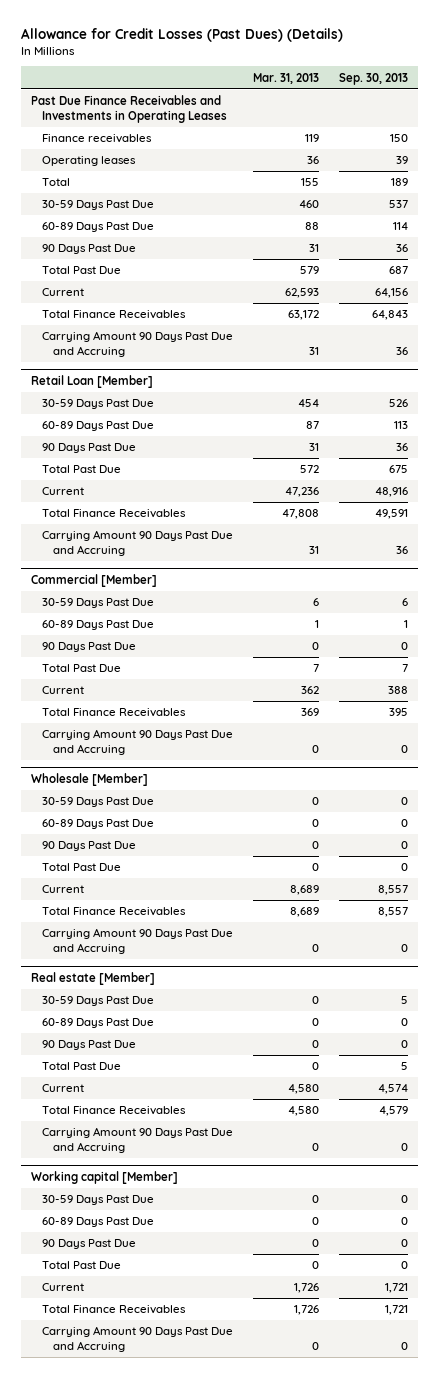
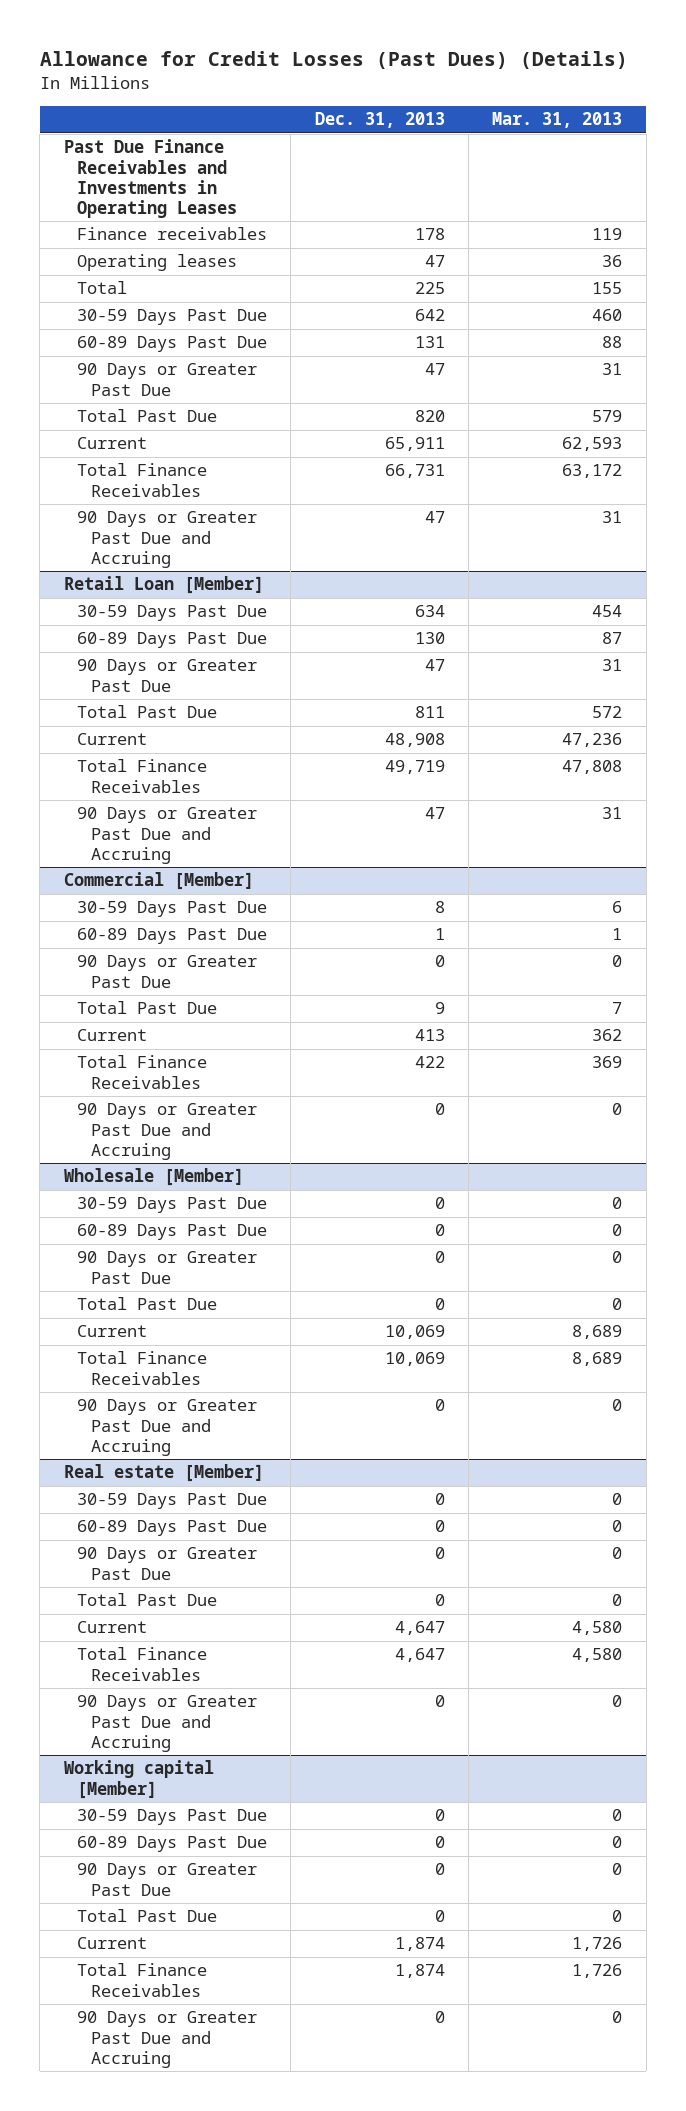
- | Mar. 31, 2013 | Sep. 30, 2013
+ | Dec. 31, 2013 | Mar. 31, 2013
- 90 Days Past Due | 31 | 36
+ 90 Days or Greater Past Due | 47 | 31
- Carrying Amount 90 Days Past Due and Accruing | 31 | 36
+ 90 Days or Greater Past Due and Accruing | 47 | 31
@ Retail Loan [Member]
- 90 Days Past Due | 31 | 36
+ 90 Days or Greater Past Due | 47 | 31
- Carrying Amount 90 Days Past Due and Accruing | 31 | 36
+ 90 Days or Greater Past Due and Accruing | 47 | 31
@ Commercial [Member]
- 90 Days Past Due | 0 | 0
+ 90 Days or Greater Past Due | 0 | 0
- Carrying Amount 90 Days Past Due and Accruing | 0 | 0
+ 90 Days or Greater Past Due and Accruing | 0 | 0
@ Wholesale [Member]
- 90 Days Past Due | 0 | 0
+ 90 Days or Greater Past Due | 0 | 0
- Carrying Amount 90 Days Past Due and Accruing | 0 | 0
+ 90 Days or Greater Past Due and Accruing | 0 | 0
@ Real estate [Member]
- 90 Days Past Due | 0 | 0
+ 90 Days or Greater Past Due | 0 | 0
- Carrying Amount 90 Days Past Due and Accruing | 0 | 0
+ 90 Days or Greater Past Due and Accruing | 0 | 0
@ Working capital [Member]
- 90 Days Past Due | 0 | 0
+ 90 Days or Greater Past Due | 0 | 0
- Carrying Amount 90 Days Past Due and Accruing | 0 | 0
+ 90 Days or Greater Past Due and Accruing | 0 | 0

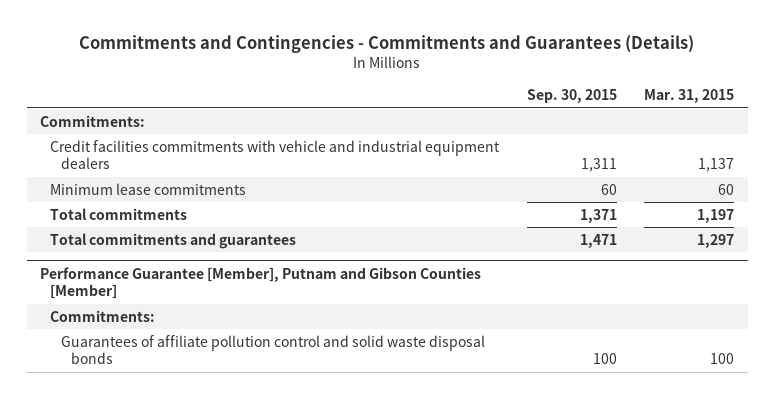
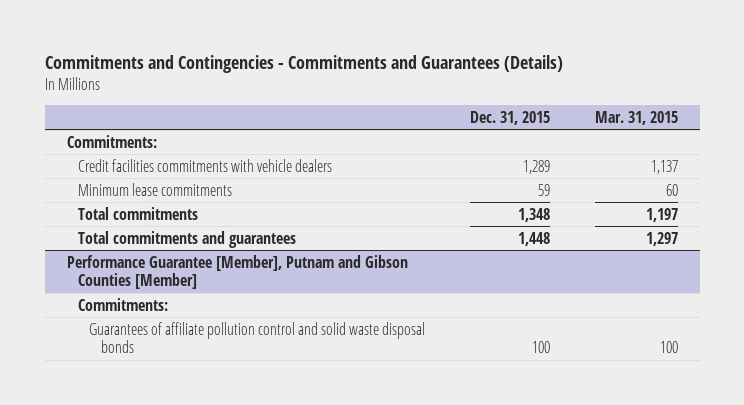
- | Sep. 30, 2015 | Mar. 31, 2015
+ | Dec. 31, 2015 | Mar. 31, 2015
- Credit facilities commitments with vehicle and industrial equipment dealers | 1,311 | 1,137
+ Credit facilities commitments with vehicle dealers | 1,289 | 1,137

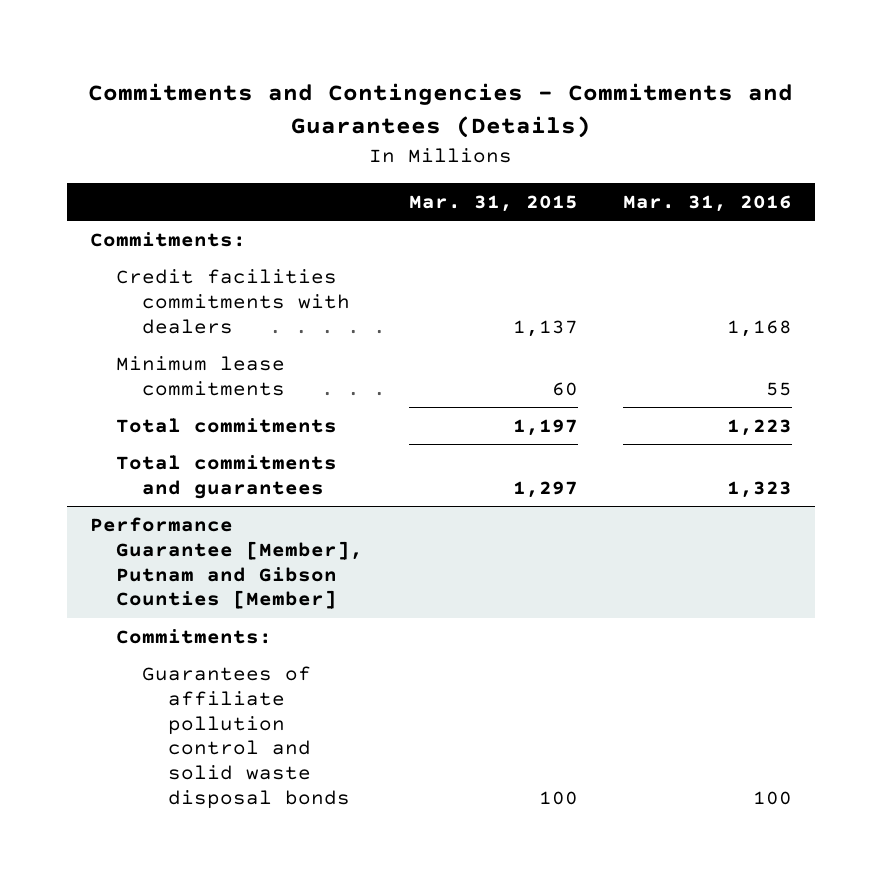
- | Dec. 31, 2015 | Mar. 31, 2015
+ | Mar. 31, 2015 | Mar. 31, 2016
- Credit facilities commitments with vehicle dealers | 1,289 | 1,137
+ Credit facilities commitments with dealers | 1,137 | 1,168

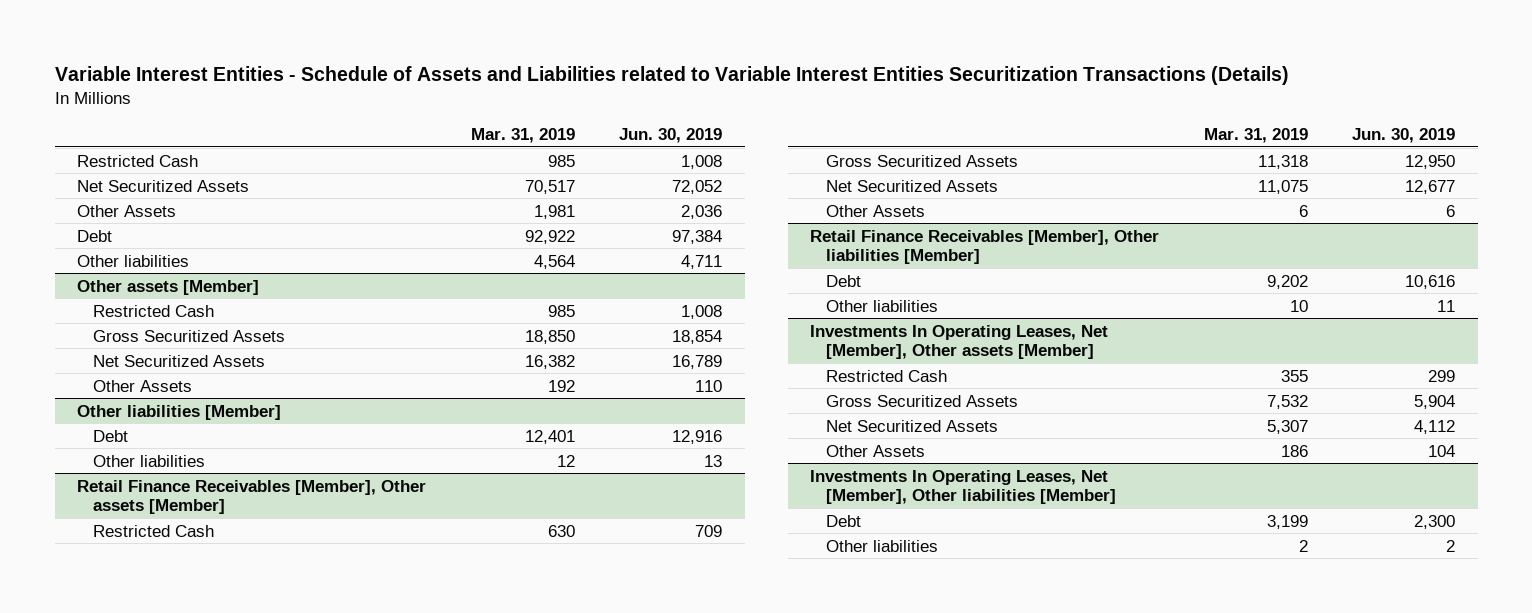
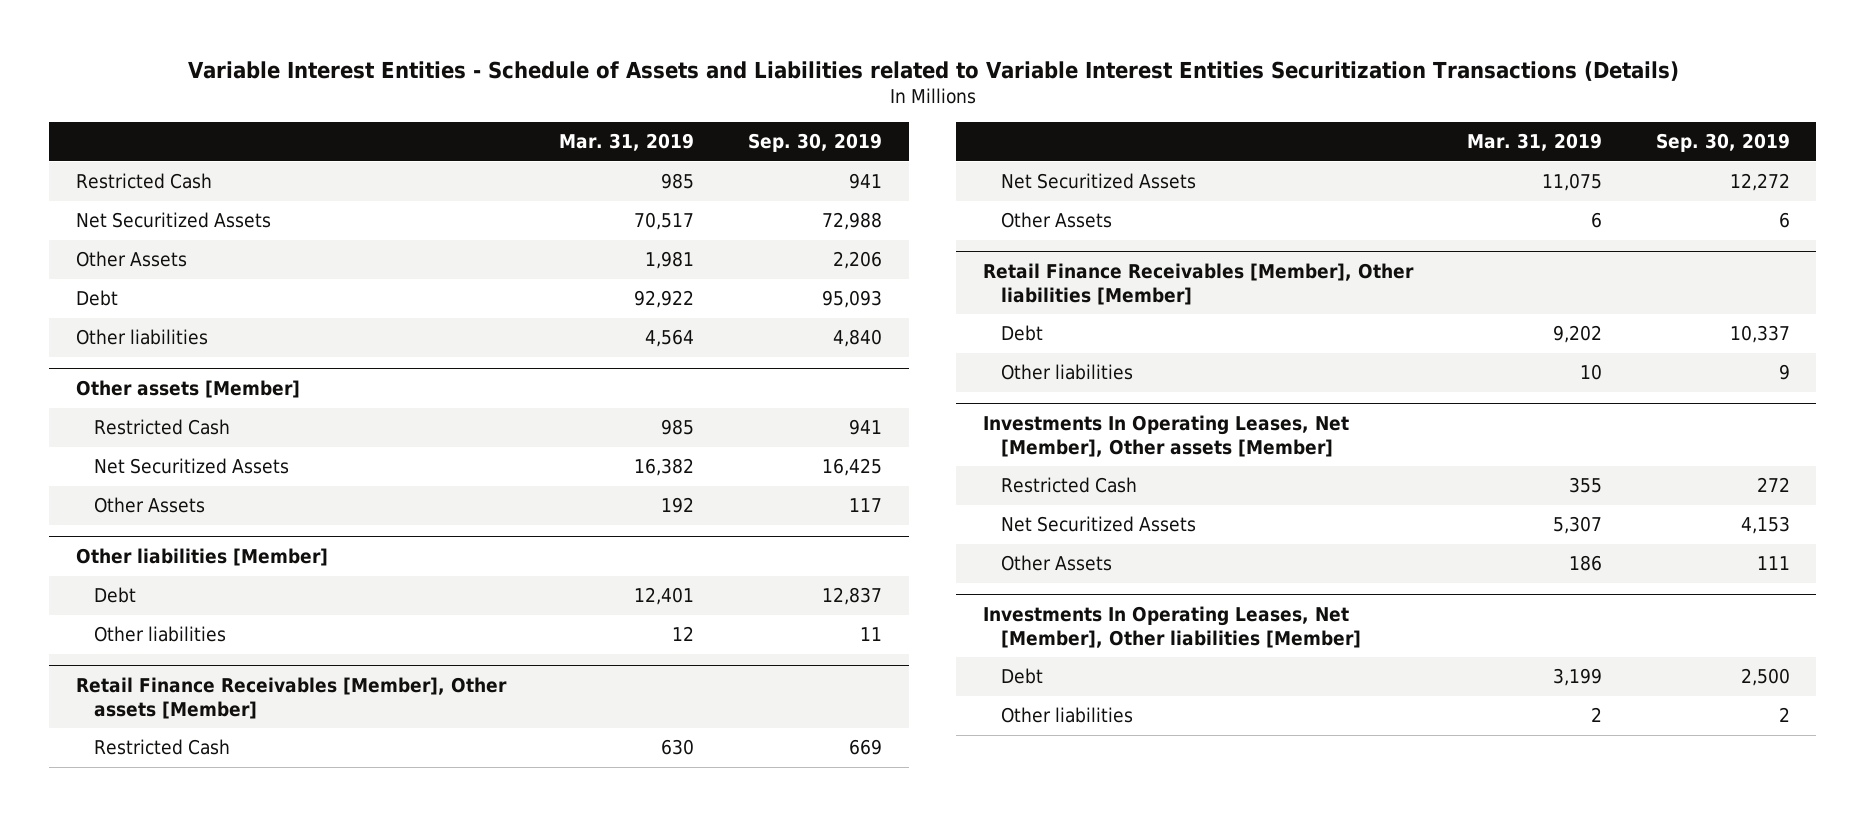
- | Mar. 31, 2019 | Jun. 30, 2019
+ | Mar. 31, 2019 | Sep. 30, 2019
@ Other assets [Member]
- Gross Securitized Assets | 18,850 | 18,854
@ Retail Finance Receivables [Member], Other assets [Member]
- Gross Securitized Assets | 11,318 | 12,950
@ Investments In Operating Leases, Net [Member], Other assets [Member]
- Gross Securitized Assets | 7,532 | 5,904

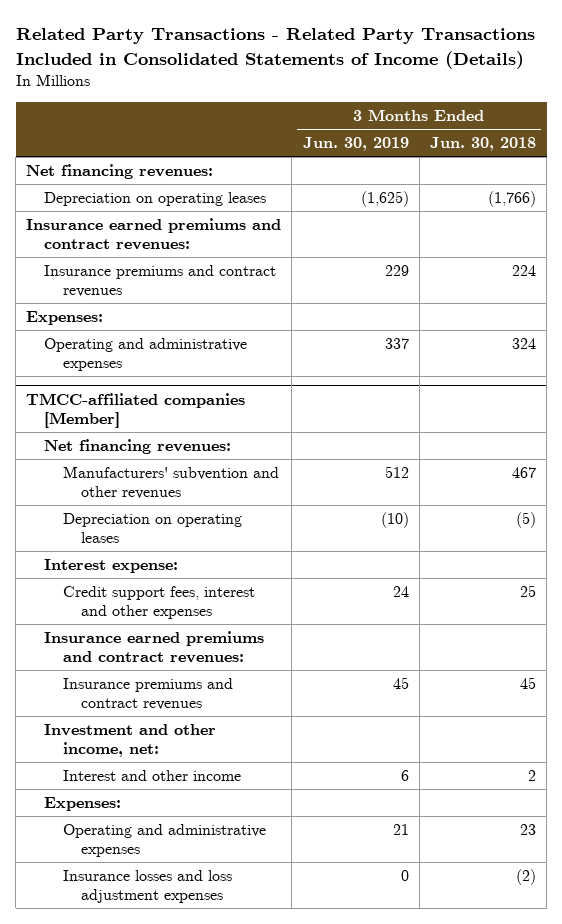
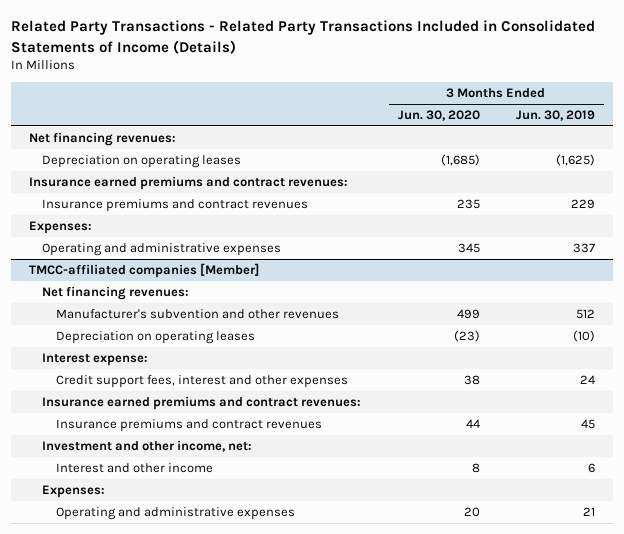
- | 3 Months Ended Jun. 30, 2019 | 3 Months Ended Jun. 30, 2018
+ | 3 Months Ended Jun. 30, 2020 | 3 Months Ended Jun. 30, 2019
@ TMCC-affiliated companies [Member]
- Manufacturers' subvention and other revenues | 512 | 467
+ Manufacturer's subvention and other revenues | 499 | 512
- Insurance losses and loss adjustment expenses | 0 | (2)

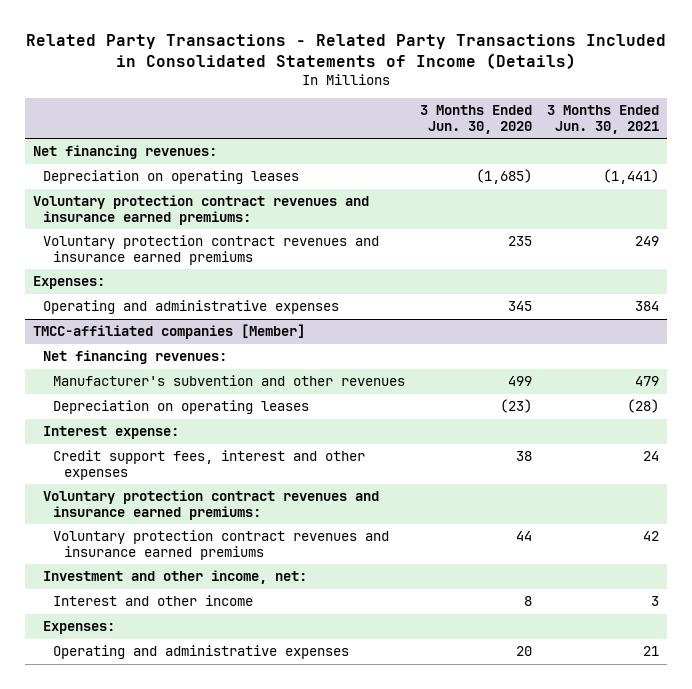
- | 3 Months Ended Jun. 30, 2020 | 3 Months Ended Jun. 30, 2019
+ | 3 Months Ended Jun. 30, 2020 | 3 Months Ended Jun. 30, 2021
- Insurance earned premiums and contract revenues:
- Insurance premiums and contract revenues | 235 | 229
+ Voluntary protection contract revenues and insurance earned premiums:
+ Voluntary protection contract revenues and insurance earned premiums | 235 | 249
@ TMCC-affiliated companies [Member]
- Insurance earned premiums and contract revenues:
- Insurance premiums and contract revenues | 44 | 45
+ Voluntary protection contract revenues and insurance earned premiums:
+ Voluntary protection contract revenues and insurance earned premiums | 44 | 42

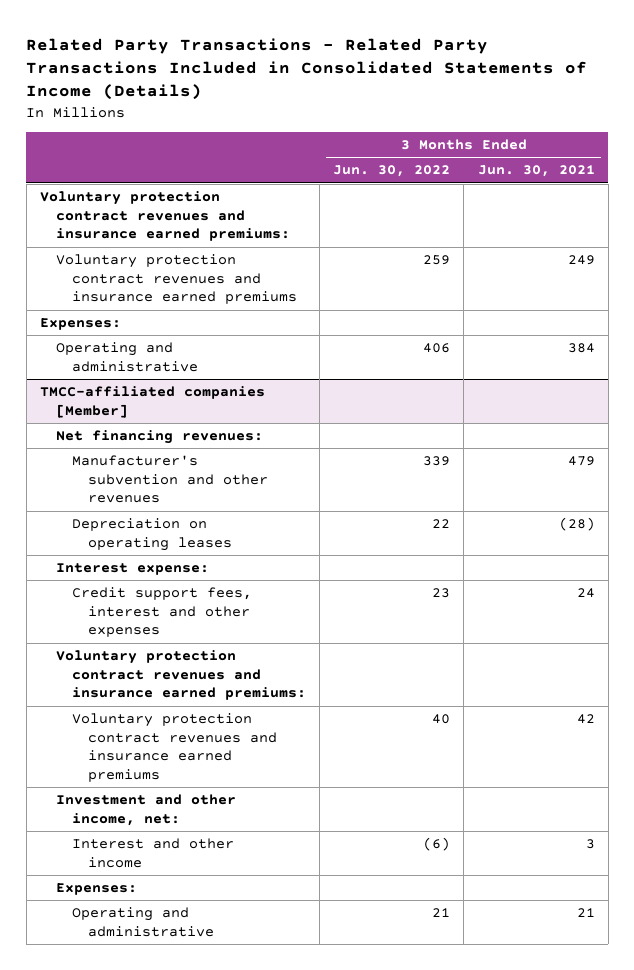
- | 3 Months Ended Jun. 30, 2020 | 3 Months Ended Jun. 30, 2021
+ | 3 Months Ended Jun. 30, 2022 | 3 Months Ended Jun. 30, 2021
- Net financing revenues:
- Depreciation on operating leases | (1,685) | (1,441)
- Operating and administrative expenses | 345 | 384
+ Operating and administrative | 406 | 384
@ TMCC-affiliated companies [Member]
- Operating and administrative expenses | 20 | 21
+ Operating and administrative | 21 | 21

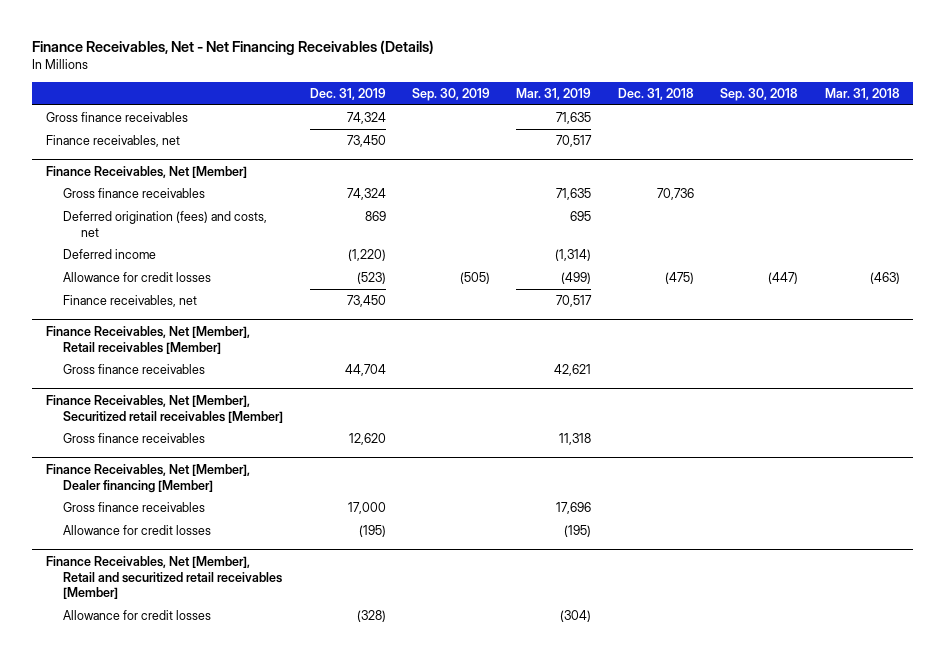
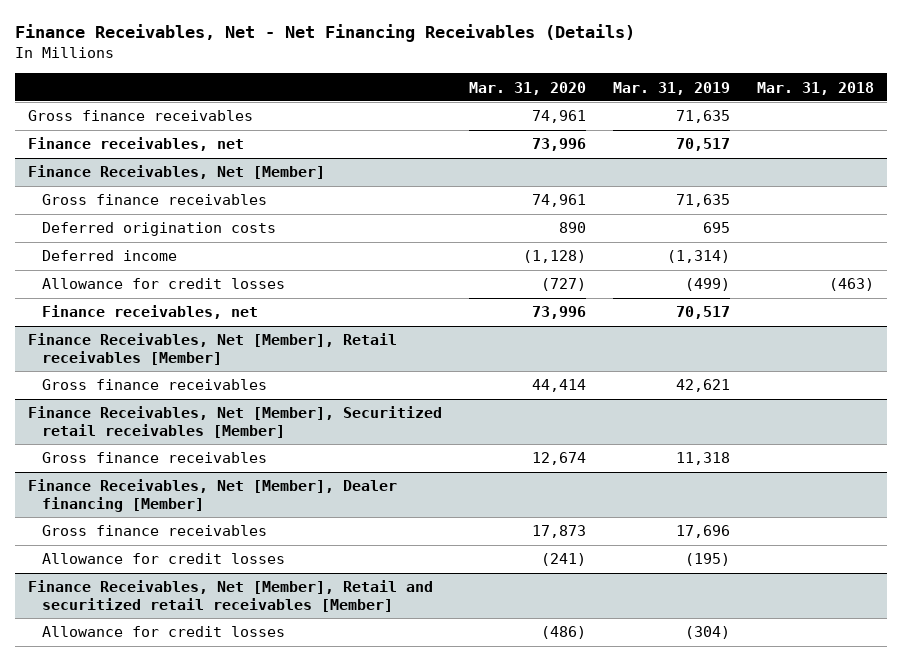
- | Dec. 31, 2019 | Sep. 30, 2019 | Mar. 31, 2019 | Dec. 31, 2018 | Sep. 30, 2018 | Mar. 31, 2018
+ | Mar. 31, 2020 | Mar. 31, 2019 | Mar. 31, 2018
@ Finance Receivables, Net [Member]
- Deferred origination (fees) and costs, net | 869 | | 695 | | |
+ Deferred origination costs | 890 | 695 |

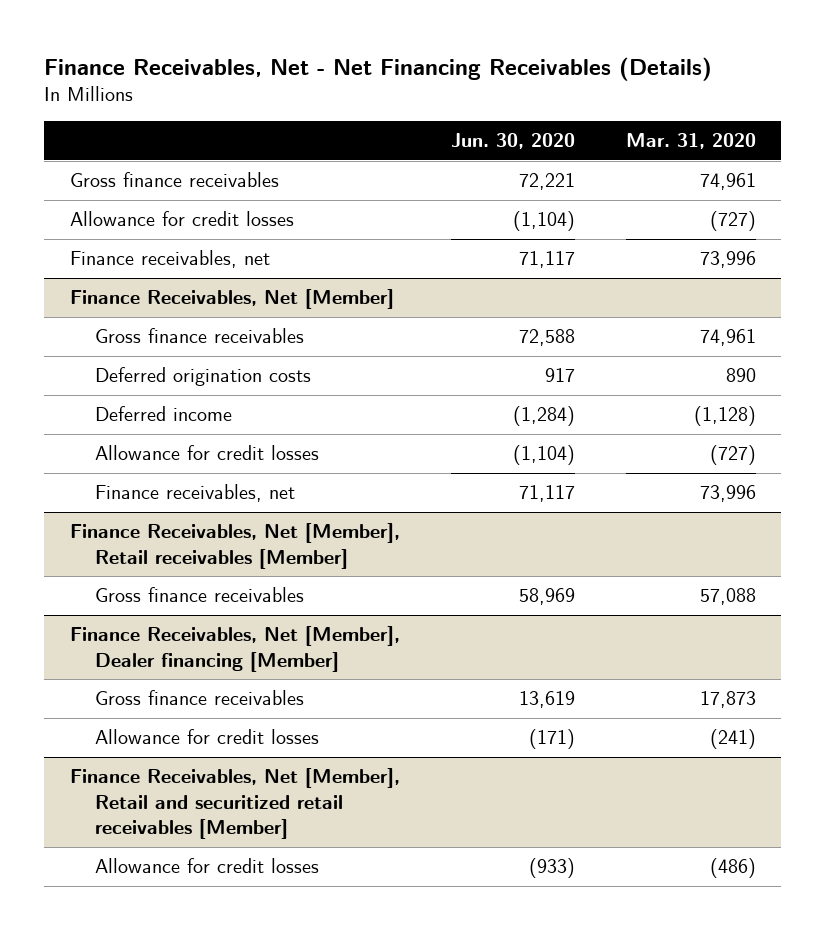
- | Mar. 31, 2020 | Mar. 31, 2019 | Mar. 31, 2018
+ | Jun. 30, 2020 | Mar. 31, 2020
+ Allowance for credit losses | (1,104) | (727)
@ Finance Receivables, Net [Member], Retail receivables [Member]
- Gross finance receivables | 44,414 | 42,621 |
- Finance Receivables, Net [Member], Securitized retail receivables [Member]
- Gross finance receivables | 12,674 | 11,318 |
@ Finance Receivables, Net [Member], Retail receivables [Member]
+ Gross finance receivables | 58,969 | 57,088

